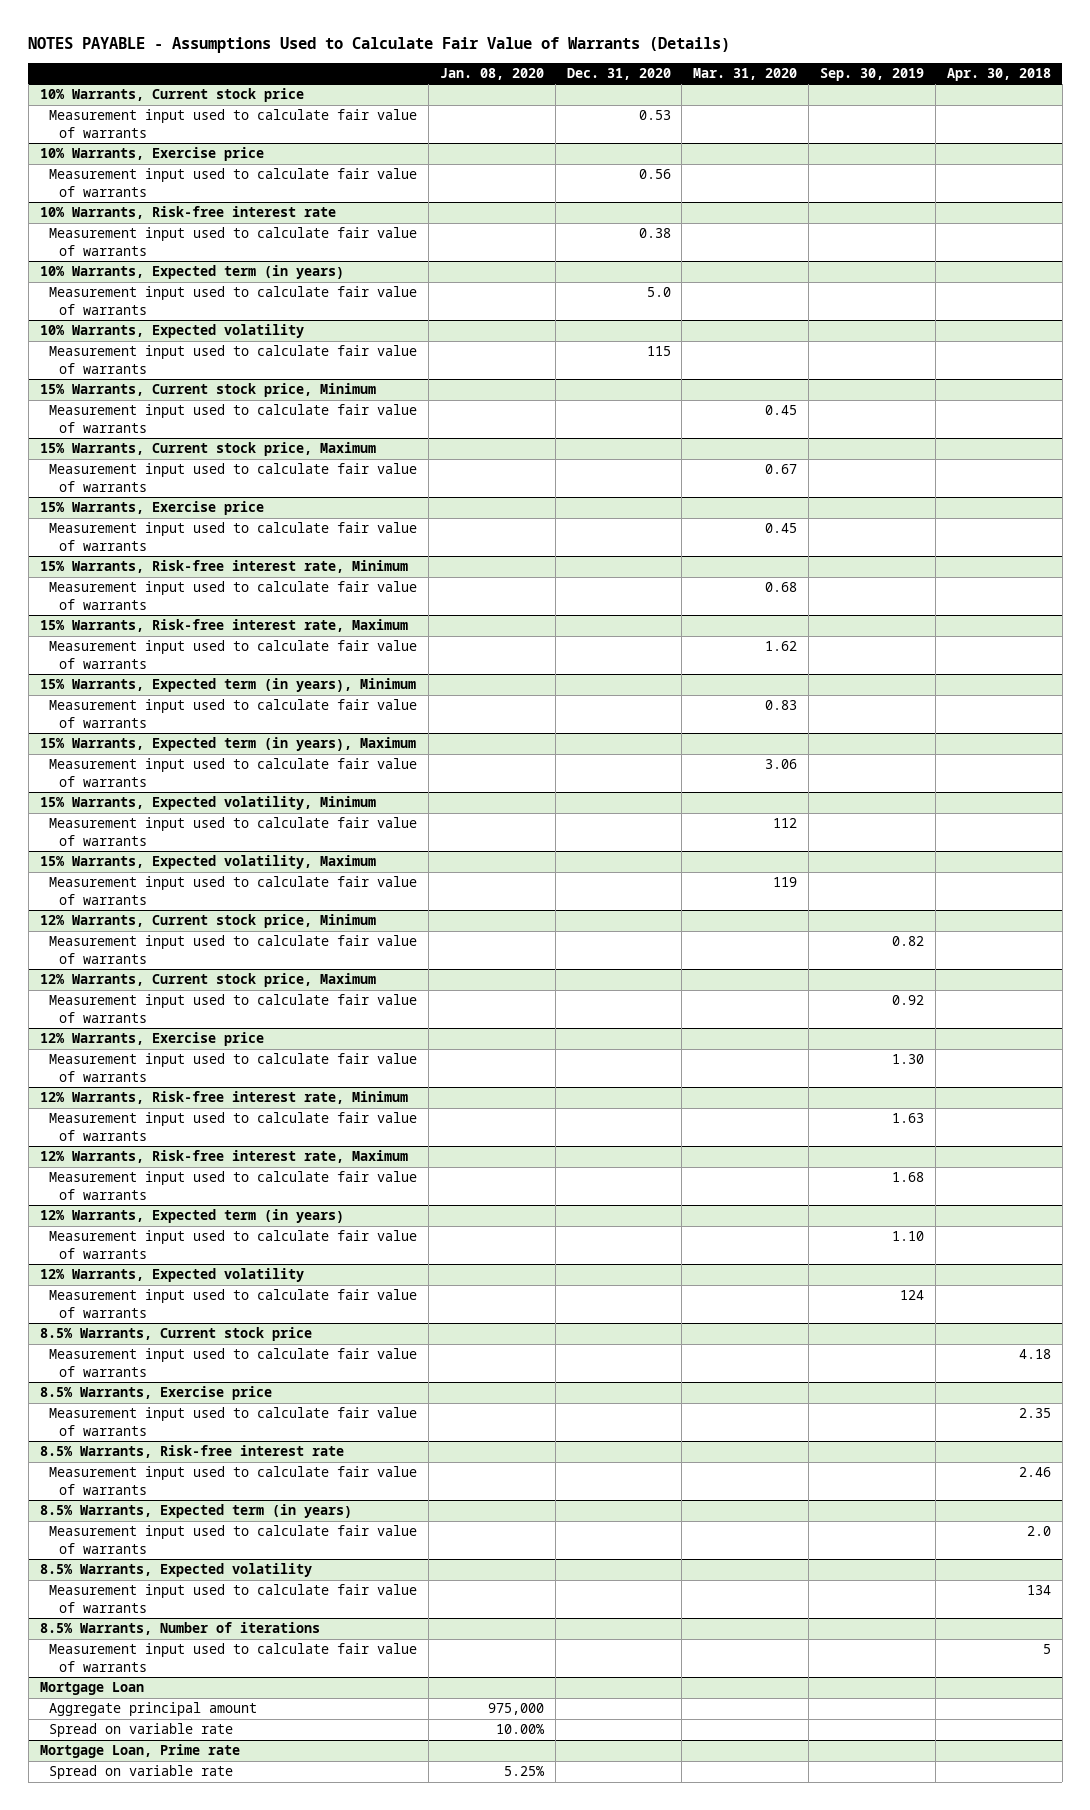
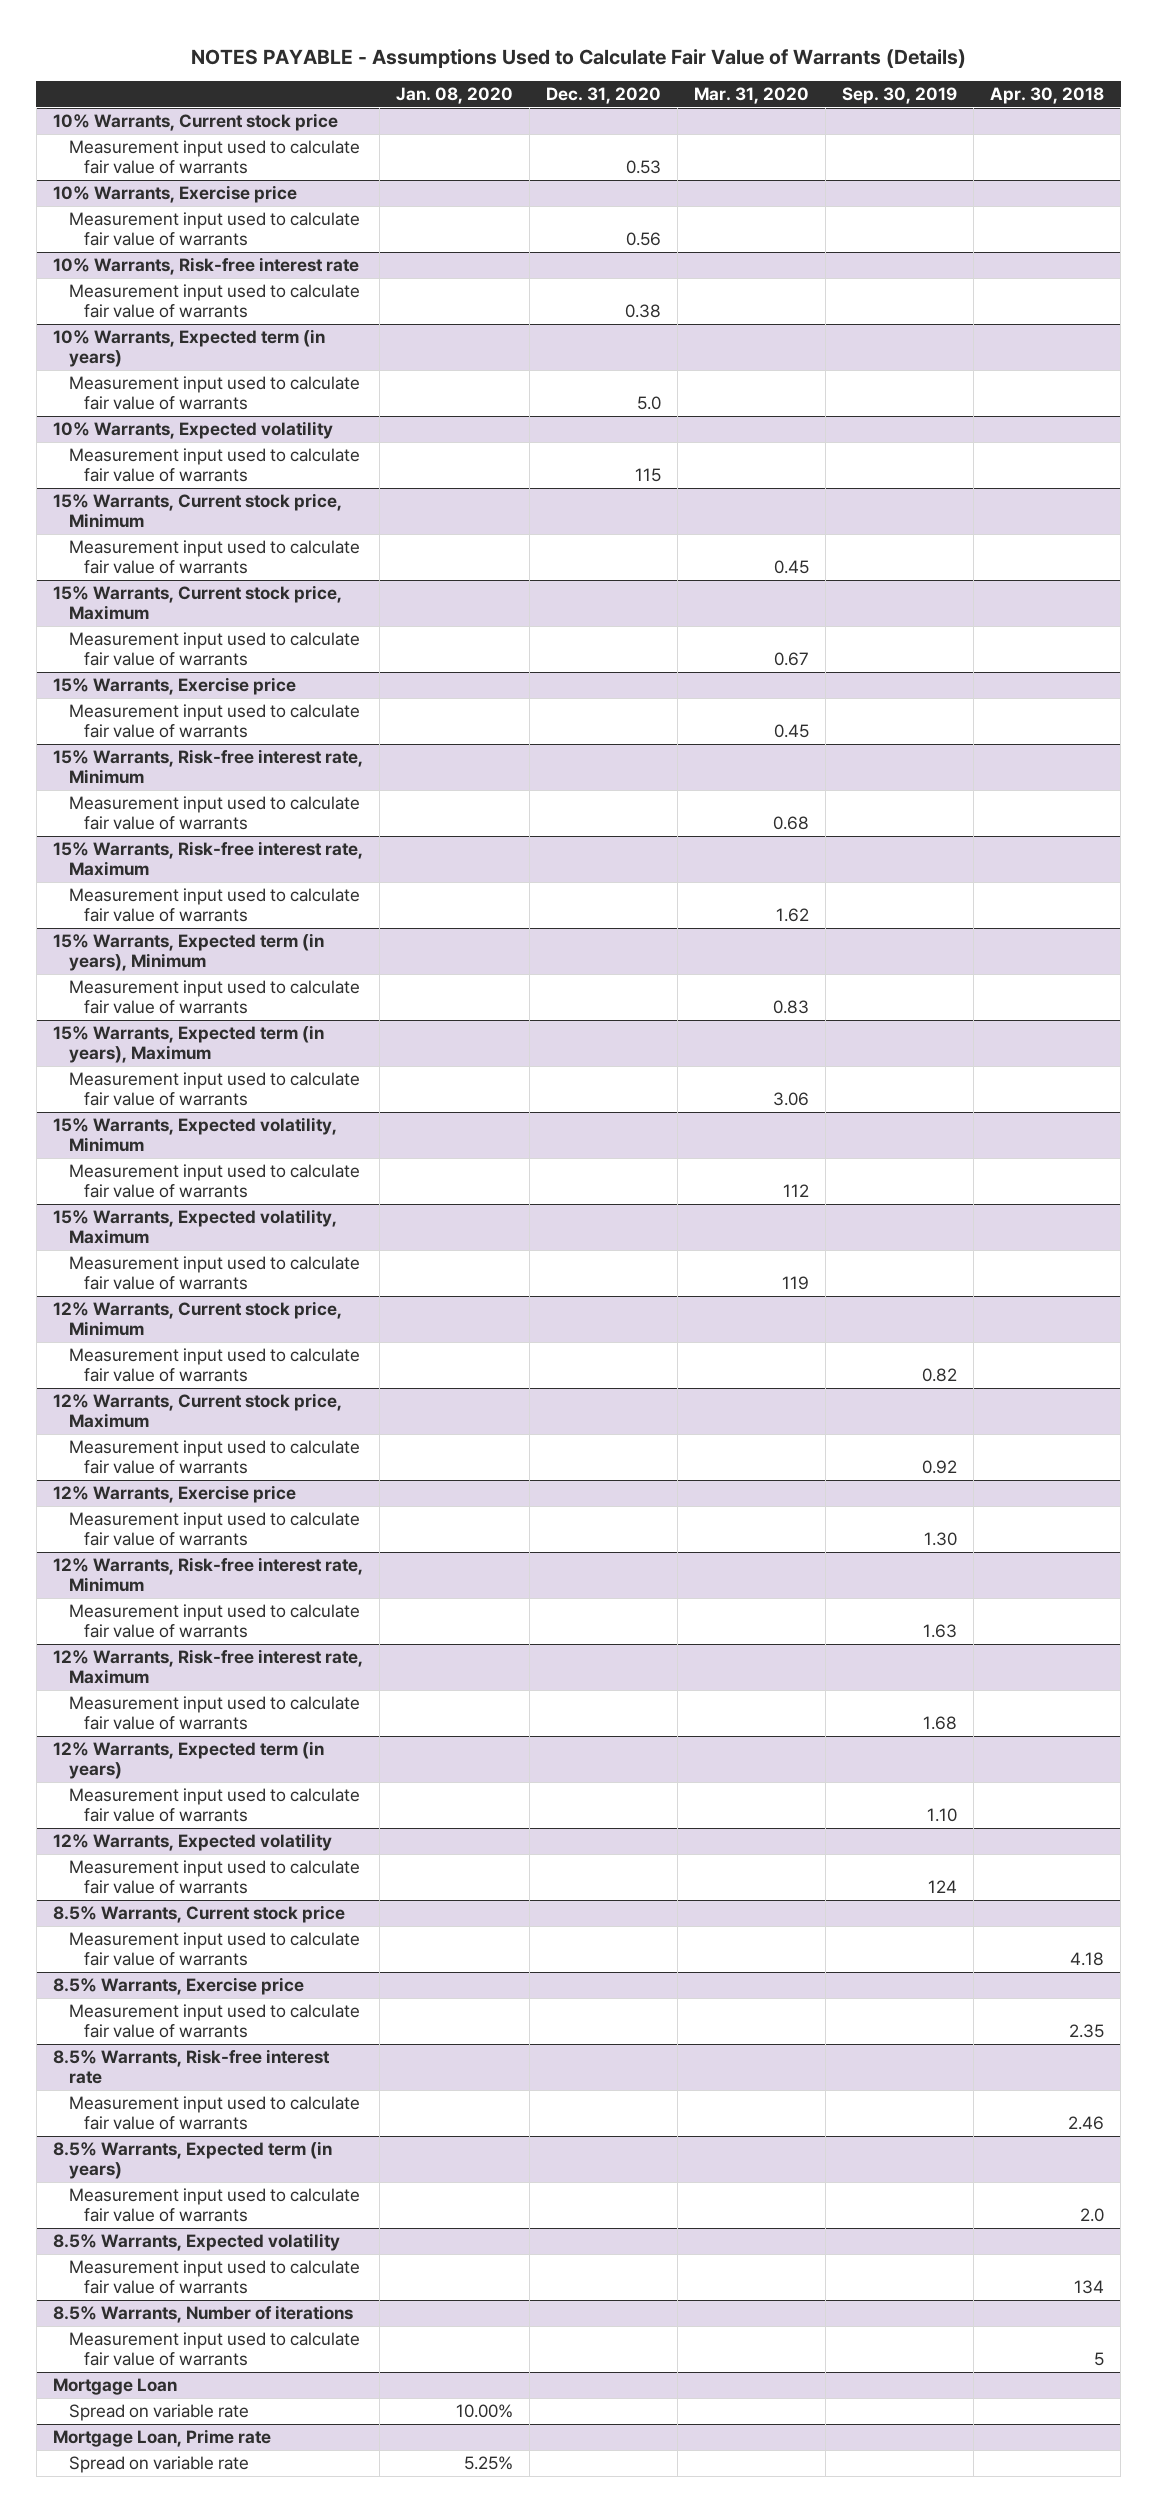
@ Mortgage Loan
- Aggregate principal amount | 975,000 | | | |

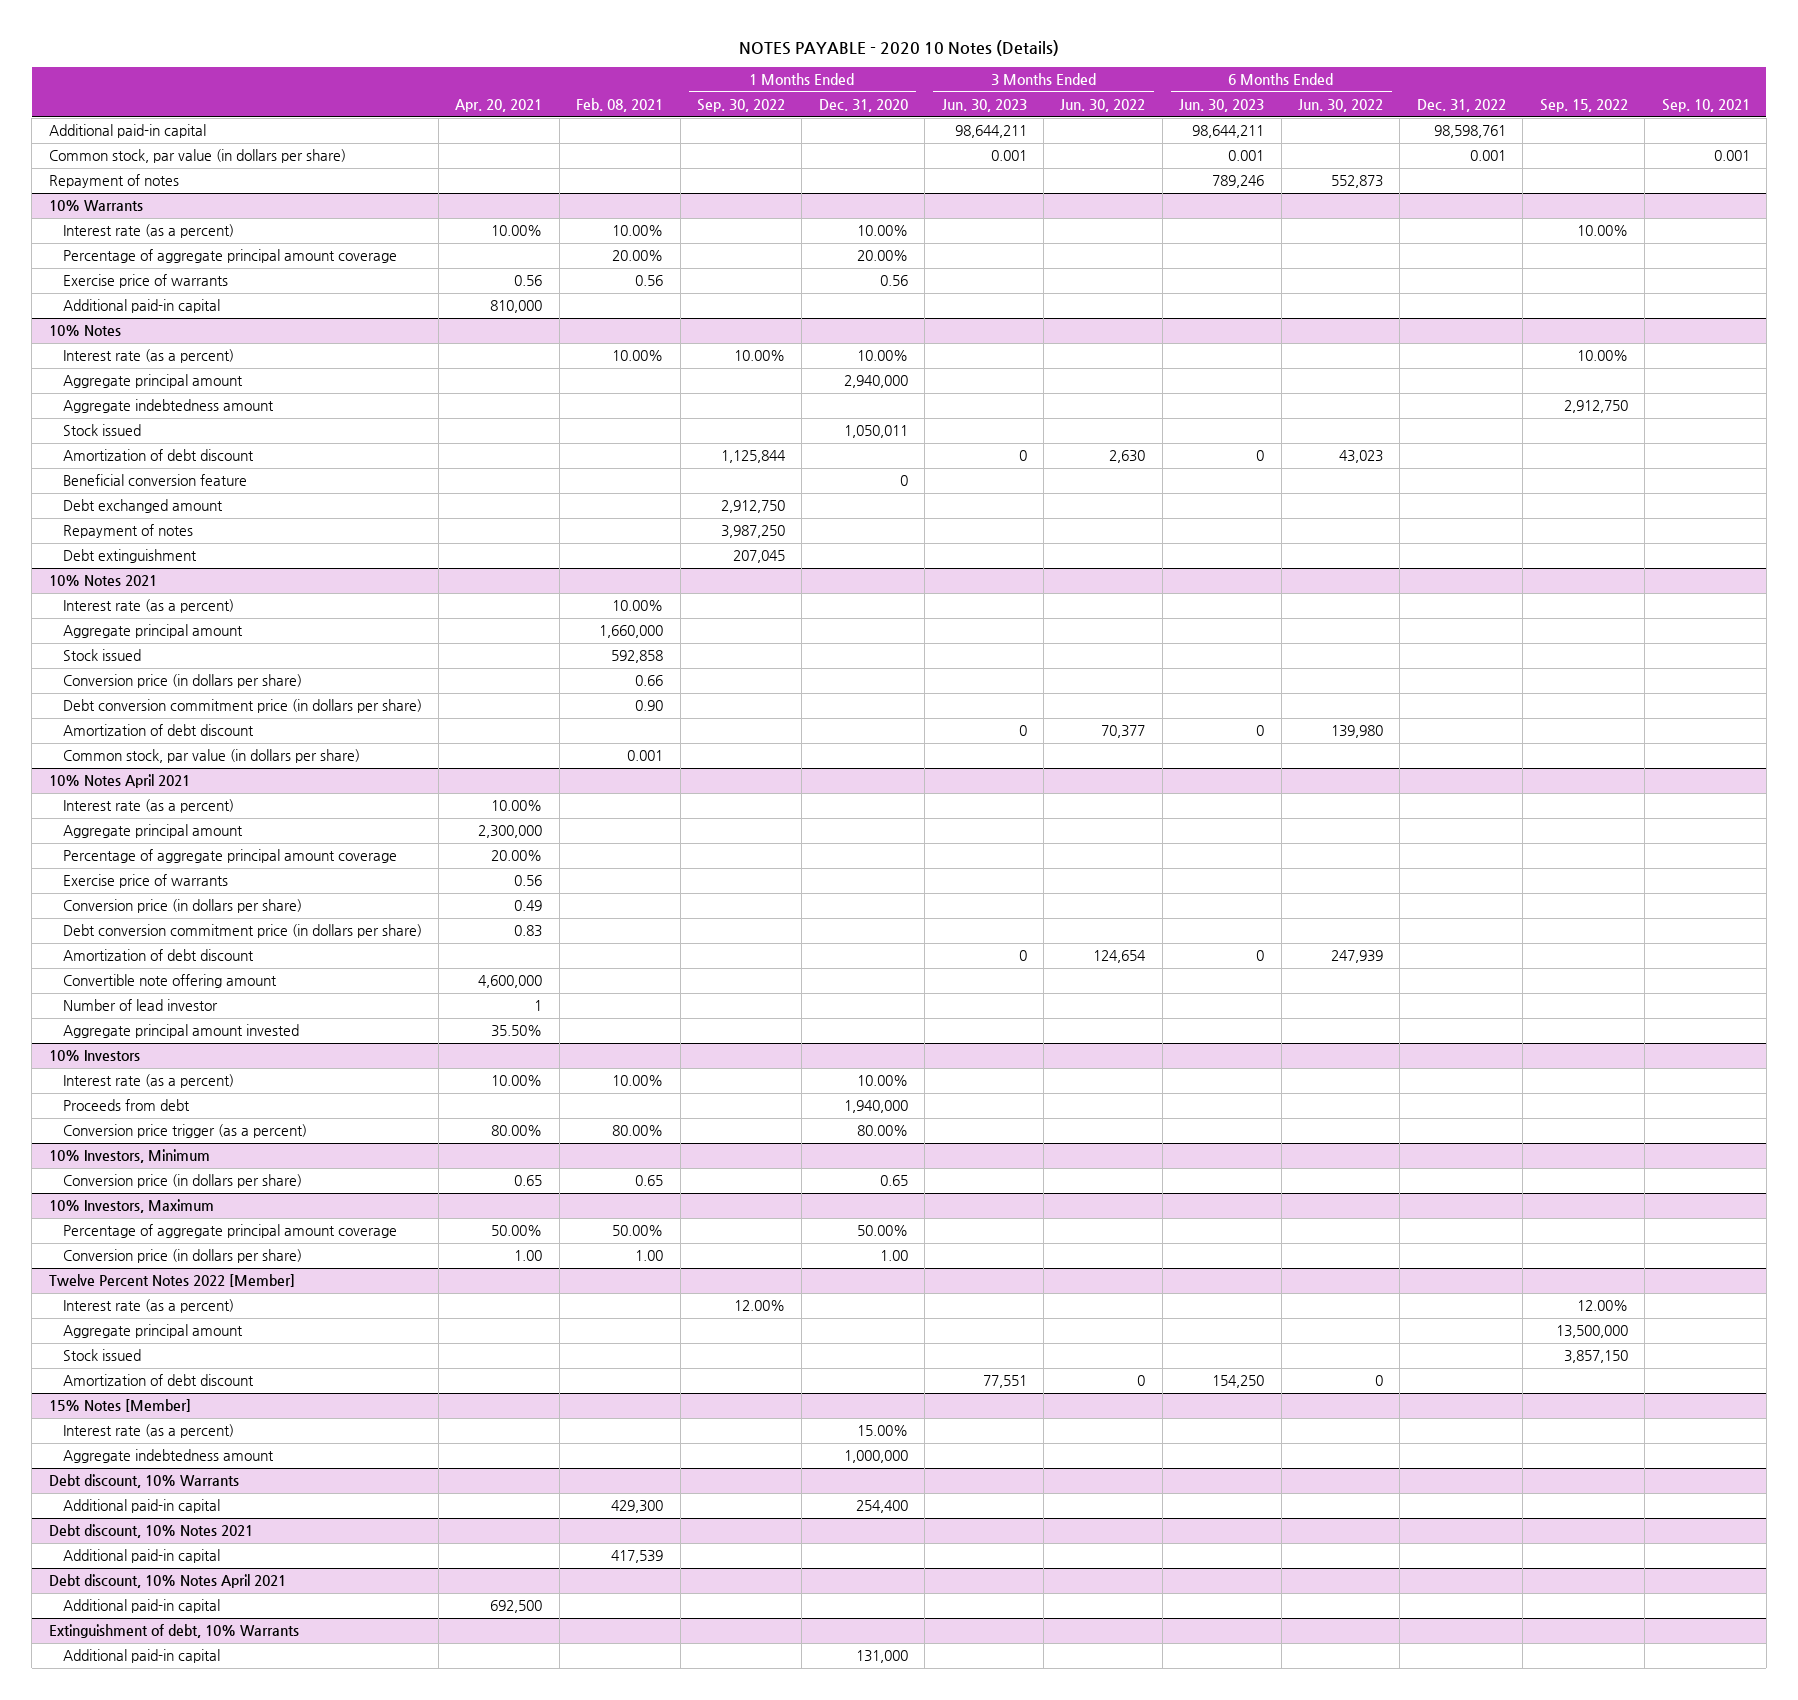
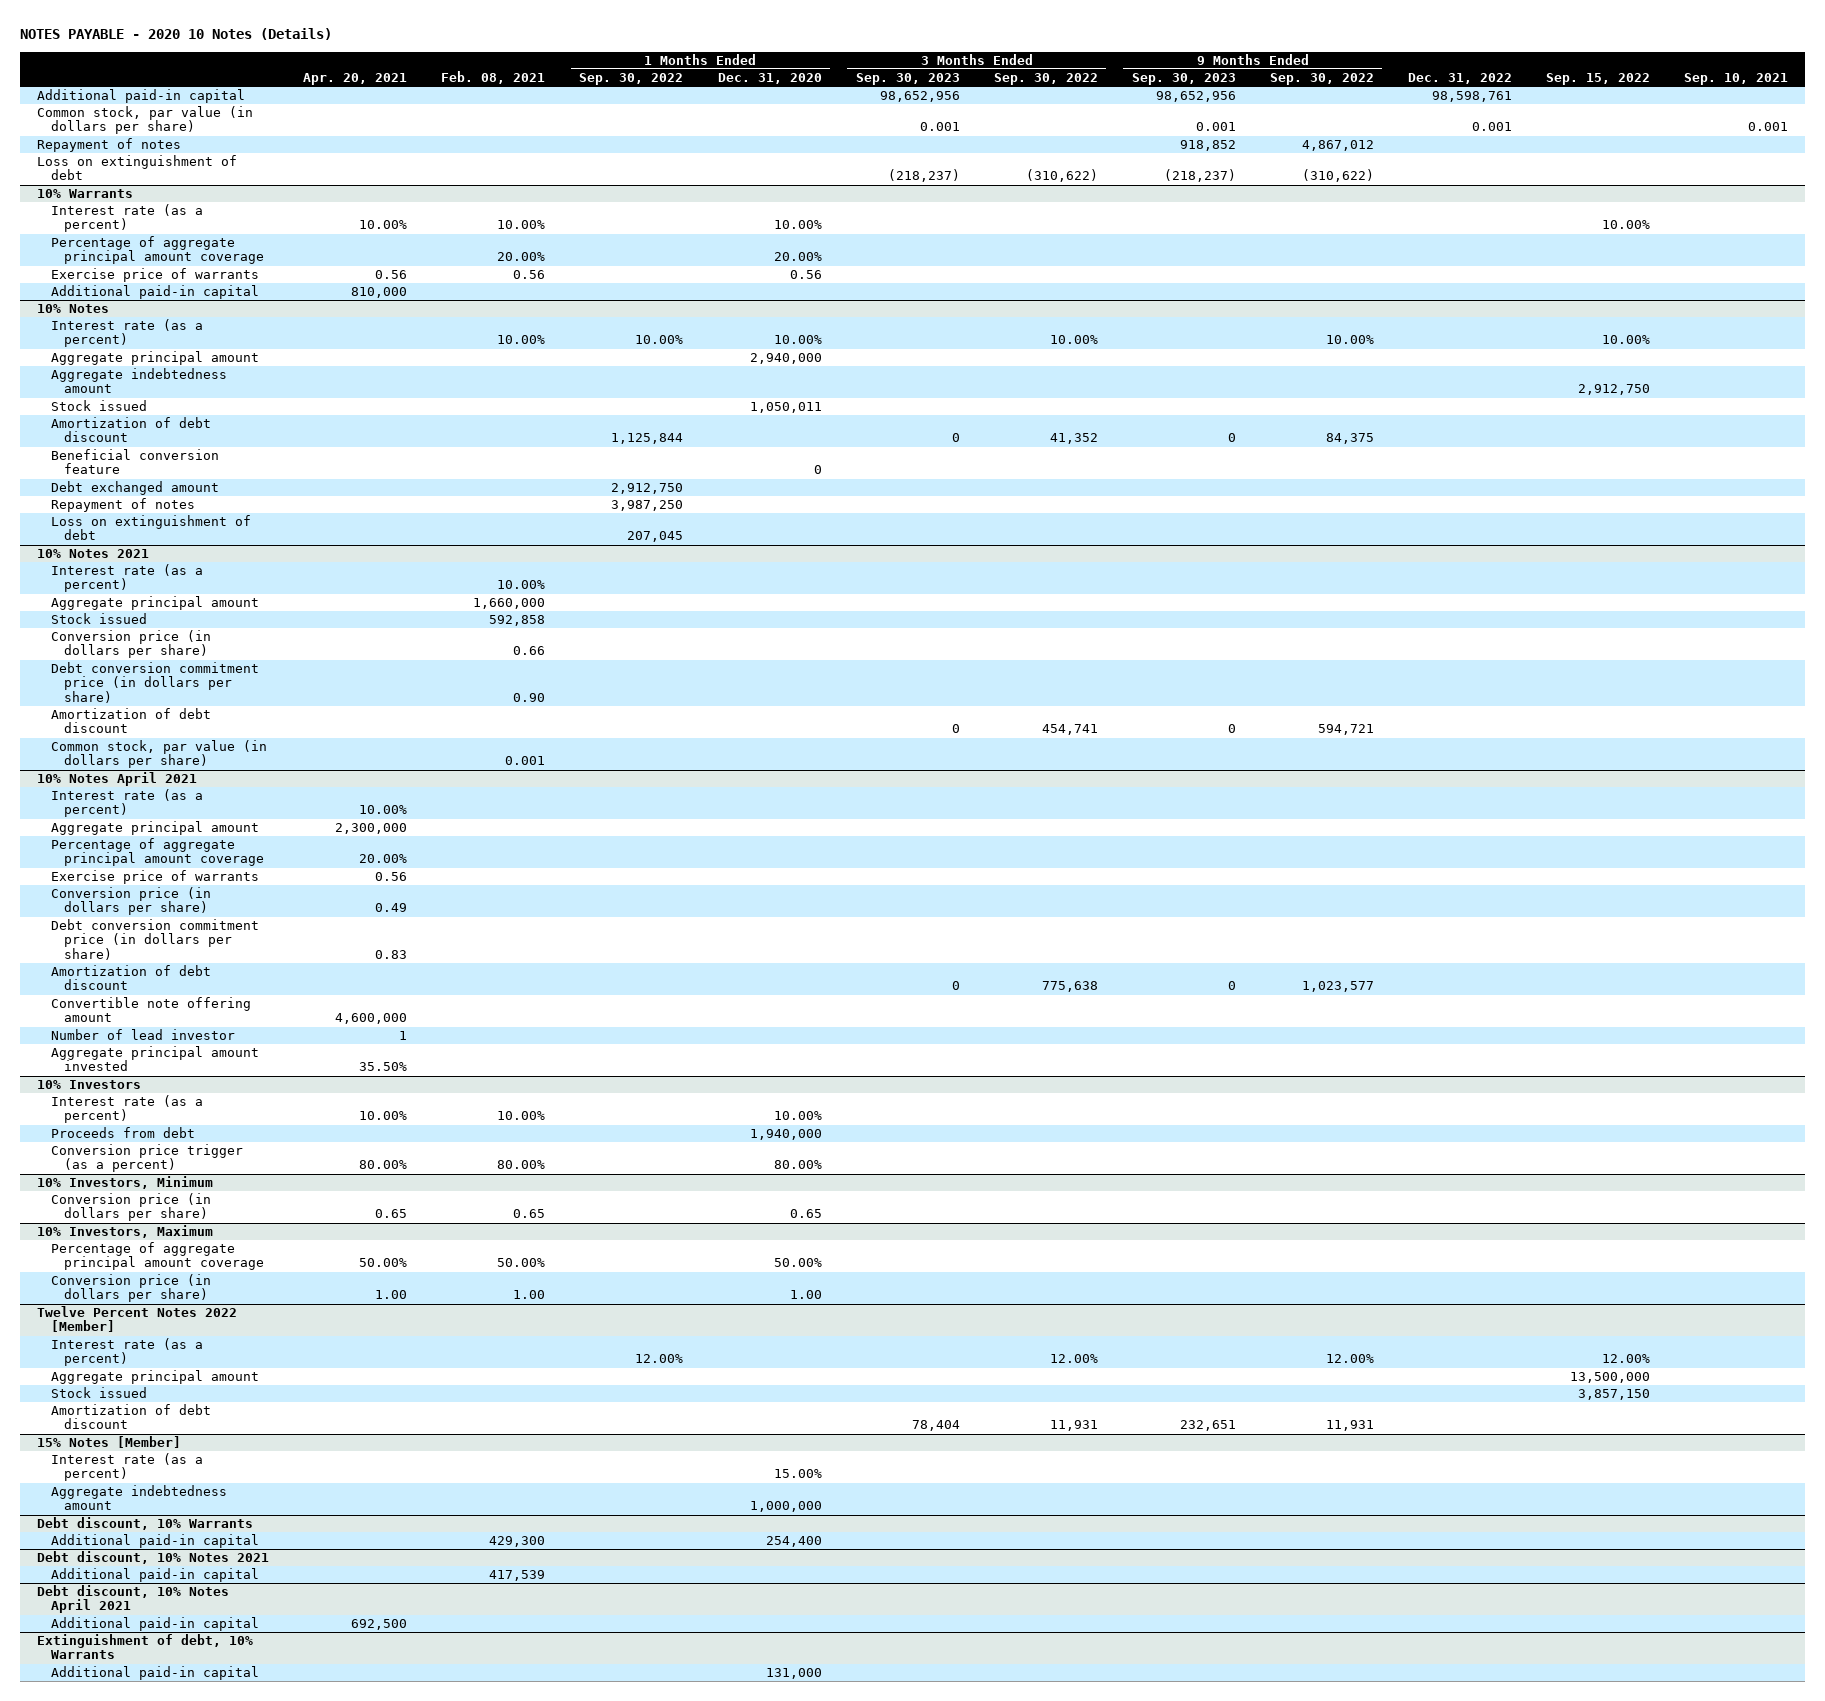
- | Apr. 20, 2021 | Feb. 08, 2021 | 1 Months Ended Sep. 30, 2022 | 1 Months Ended Dec. 31, 2020 | 3 Months Ended Jun. 30, 2023 | 3 Months Ended Jun. 30, 2022 | 6 Months Ended Jun. 30, 2023 | 6 Months Ended Jun. 30, 2022 | Dec. 31, 2022 | Sep. 15, 2022 | Sep. 10, 2021
+ | Apr. 20, 2021 | Feb. 08, 2021 | 1 Months Ended Sep. 30, 2022 | 1 Months Ended Dec. 31, 2020 | 3 Months Ended Sep. 30, 2023 | 3 Months Ended Sep. 30, 2022 | 9 Months Ended Sep. 30, 2023 | 9 Months Ended Sep. 30, 2022 | Dec. 31, 2022 | Sep. 15, 2022 | Sep. 10, 2021
+ Loss on extinguishment of debt | | | | | (218,237) | (310,622) | (218,237) | (310,622) | | |
@ 10% Notes
- Debt extinguishment | | | 207,045 | | | | | | | |
+ Loss on extinguishment of debt | | | 207,045 | | | | | | | |

